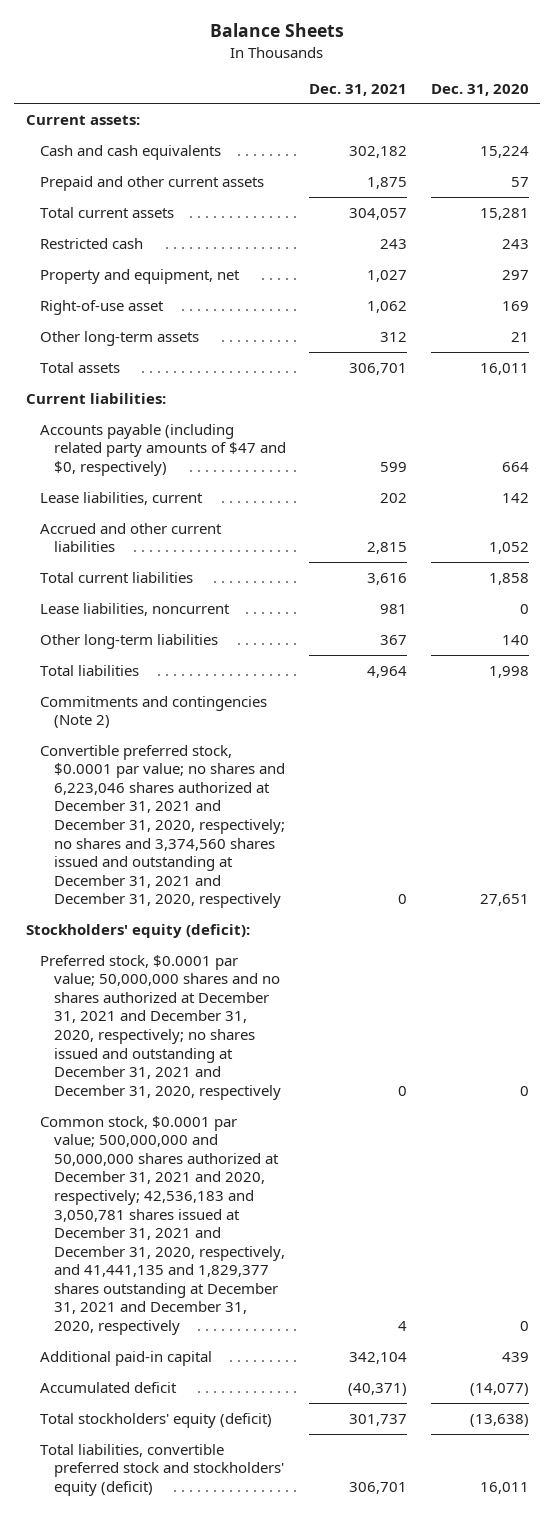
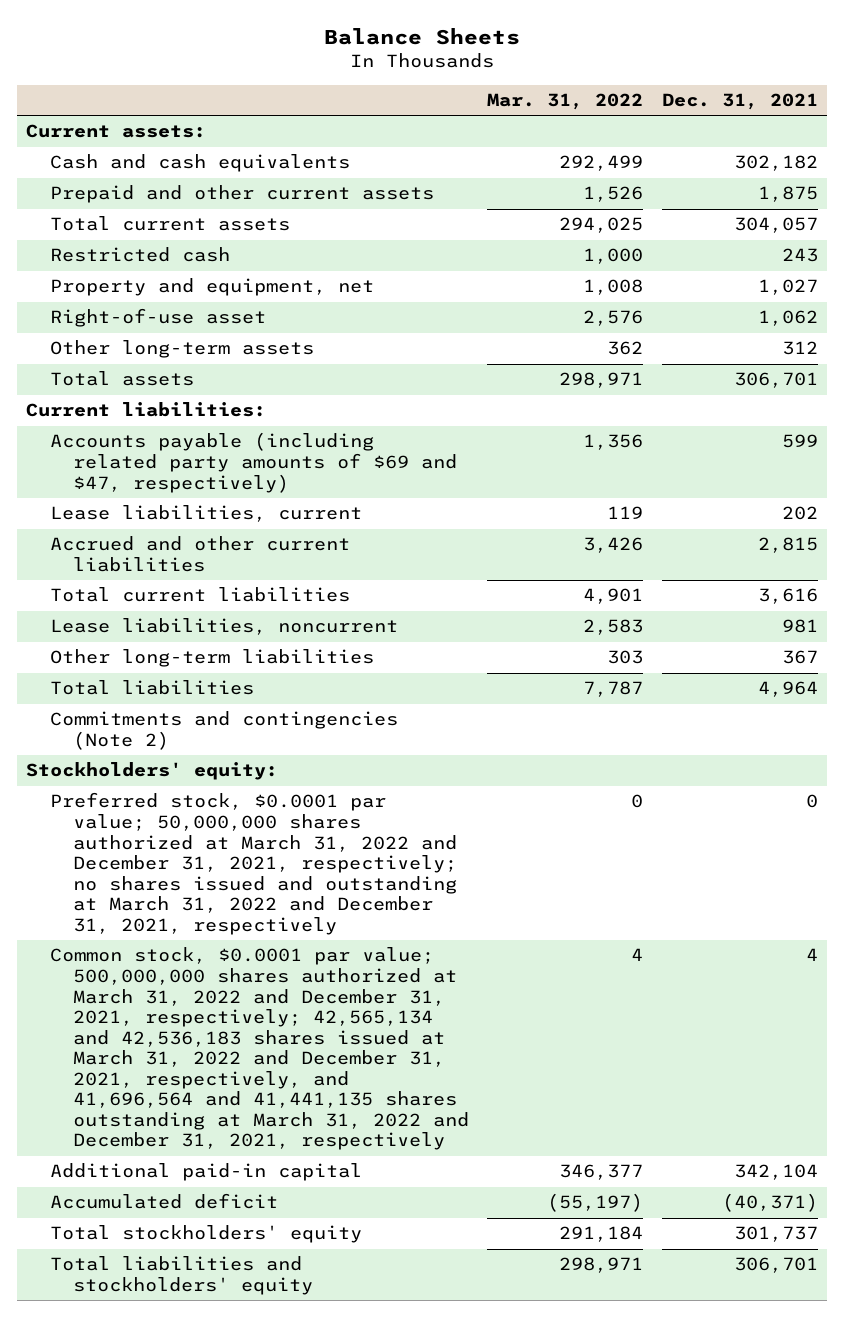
- | Dec. 31, 2021 | Dec. 31, 2020
+ | Mar. 31, 2022 | Dec. 31, 2021
- Accounts payable (including related party amounts of $47 and $0, respectively) | 599 | 664
+ Accounts payable (including related party amounts of $69 and $47, respectively) | 1,356 | 599
- Convertible preferred stock, $0.0001 par value; no shares and 6,223,046 shares authorized at December 31, 2021 and December 31, 2020, respectively; no shares and 3,374,560 shares issued and outstanding at December 31, 2021 and December 31, 2020, respectively | 0 | 27,651
- Stockholders' equity (deficit):
- Preferred stock, $0.0001 par value; 50,000,000 shares and no shares authorized at December 31, 2021 and December 31, 2020, respectively; no shares issued and outstanding at December 31, 2021 and December 31, 2020, respectively | 0 | 0
- Common stock, $0.0001 par value; 500,000,000 and 50,000,000 shares authorized at December 31, 2021 and 2020, respectively; 42,536,183 and 3,050,781 shares issued at December 31, 2021 and December 31, 2020, respectively, and 41,441,135 and 1,829,377 shares outstanding at December 31, 2021 and December 31, 2020, respectively | 4 | 0
+ Stockholders' equity:
+ Preferred stock, $0.0001 par value; 50,000,000 shares authorized at March 31, 2022 and December 31, 2021, respectively; no shares issued and outstanding at March 31, 2022 and December 31, 2021, respectively | 0 | 0
+ Common stock, $0.0001 par value; 500,000,000 shares authorized at March 31, 2022 and December 31, 2021, respectively; 42,565,134 and 42,536,183 shares issued at March 31, 2022 and December 31, 2021, respectively, and 41,696,564 and 41,441,135 shares outstanding at March 31, 2022 and December 31, 2021, respectively | 4 | 4
- Total stockholders' equity (deficit) | 301,737 | (13,638)
- Total liabilities, convertible preferred stock and stockholders' equity (deficit) | 306,701 | 16,011
+ Total stockholders' equity | 291,184 | 301,737
+ Total liabilities and stockholders' equity | 298,971 | 306,701

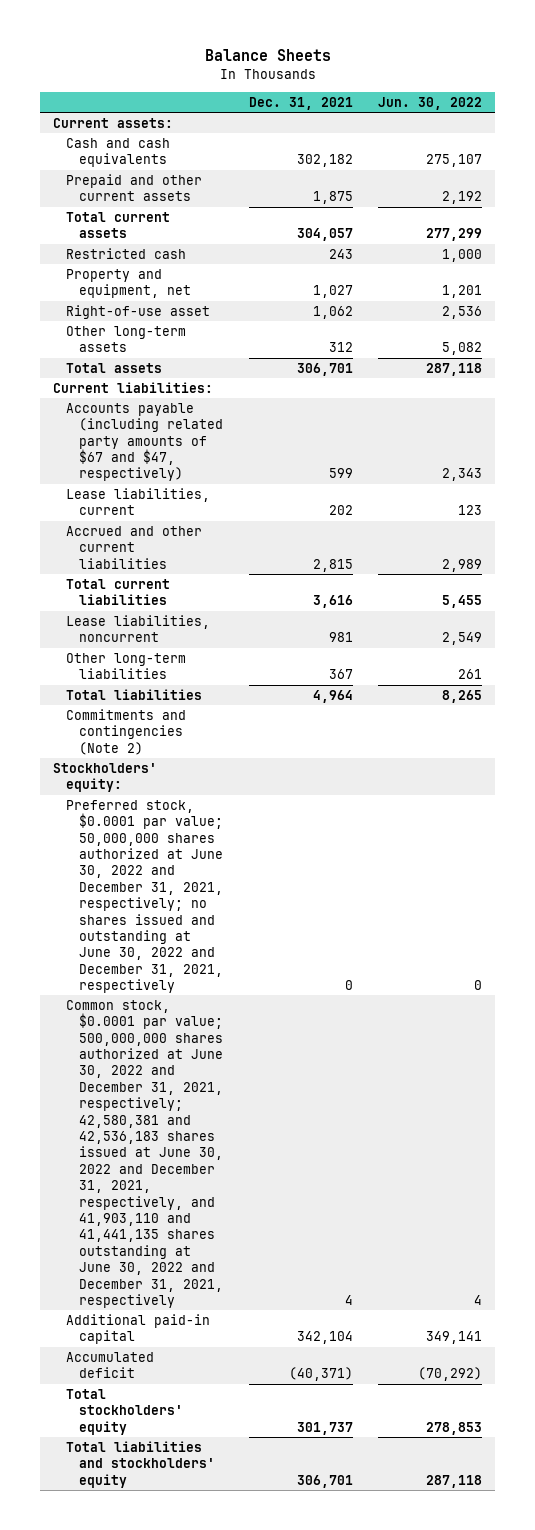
- | Mar. 31, 2022 | Dec. 31, 2021
+ | Dec. 31, 2021 | Jun. 30, 2022
- Accounts payable (including related party amounts of $69 and $47, respectively) | 1,356 | 599
+ Accounts payable (including related party amounts of $67 and $47, respectively) | 599 | 2,343
- Preferred stock, $0.0001 par value; 50,000,000 shares authorized at March 31, 2022 and December 31, 2021, respectively; no shares issued and outstanding at March 31, 2022 and December 31, 2021, respectively | 0 | 0
- Common stock, $0.0001 par value; 500,000,000 shares authorized at March 31, 2022 and December 31, 2021, respectively; 42,565,134 and 42,536,183 shares issued at March 31, 2022 and December 31, 2021, respectively, and 41,696,564 and 41,441,135 shares outstanding at March 31, 2022 and December 31, 2021, respectively | 4 | 4
+ Preferred stock, $0.0001 par value; 50,000,000 shares authorized at June 30, 2022 and December 31, 2021, respectively; no shares issued and outstanding at June 30, 2022 and December 31, 2021, respectively | 0 | 0
+ Common stock, $0.0001 par value; 500,000,000 shares authorized at June 30, 2022 and December 31, 2021, respectively; 42,580,381 and 42,536,183 shares issued at June 30, 2022 and December 31, 2021, respectively, and 41,903,110 and 41,441,135 shares outstanding at June 30, 2022 and December 31, 2021, respectively | 4 | 4

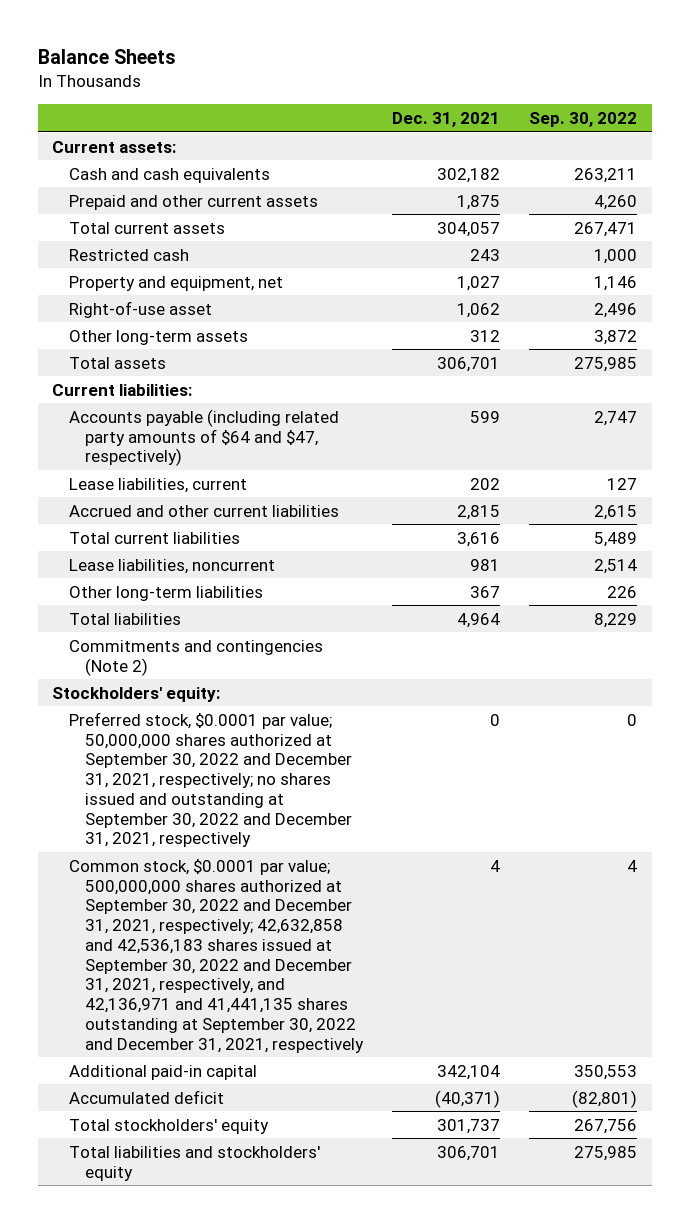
- | Dec. 31, 2021 | Jun. 30, 2022
+ | Dec. 31, 2021 | Sep. 30, 2022
- Accounts payable (including related party amounts of $67 and $47, respectively) | 599 | 2,343
+ Accounts payable (including related party amounts of $64 and $47, respectively) | 599 | 2,747
- Preferred stock, $0.0001 par value; 50,000,000 shares authorized at June 30, 2022 and December 31, 2021, respectively; no shares issued and outstanding at June 30, 2022 and December 31, 2021, respectively | 0 | 0
- Common stock, $0.0001 par value; 500,000,000 shares authorized at June 30, 2022 and December 31, 2021, respectively; 42,580,381 and 42,536,183 shares issued at June 30, 2022 and December 31, 2021, respectively, and 41,903,110 and 41,441,135 shares outstanding at June 30, 2022 and December 31, 2021, respectively | 4 | 4
+ Preferred stock, $0.0001 par value; 50,000,000 shares authorized at September 30, 2022 and December 31, 2021, respectively; no shares issued and outstanding at September 30, 2022 and December 31, 2021, respectively | 0 | 0
+ Common stock, $0.0001 par value; 500,000,000 shares authorized at September 30, 2022 and December 31, 2021, respectively; 42,632,858 and 42,536,183 shares issued at September 30, 2022 and December 31, 2021, respectively, and 42,136,971 and 41,441,135 shares outstanding at September 30, 2022 and December 31, 2021, respectively | 4 | 4

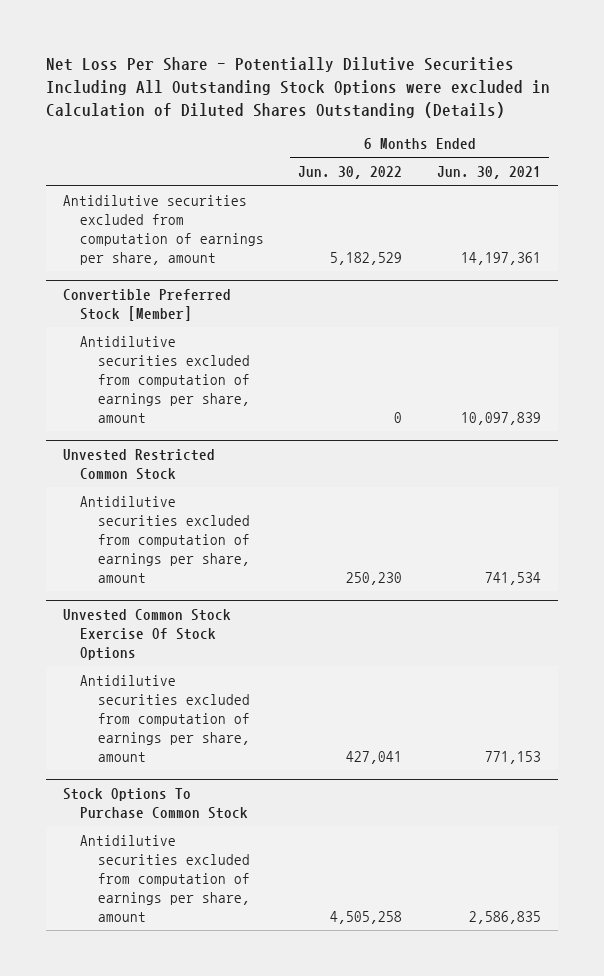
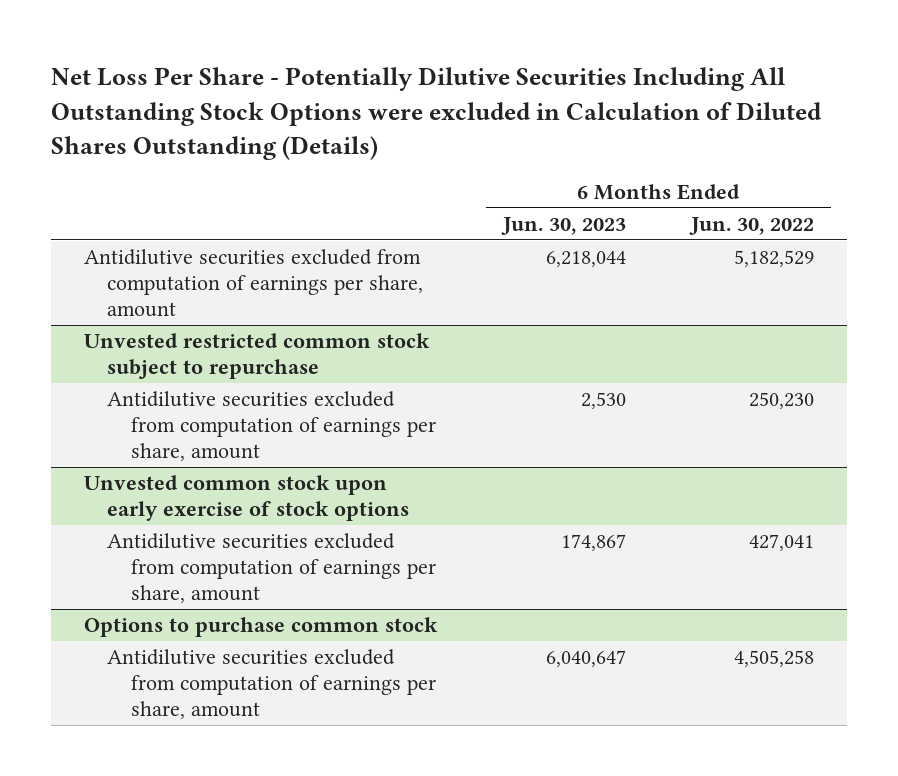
- | 6 Months Ended Jun. 30, 2022 | 6 Months Ended Jun. 30, 2021
+ | 6 Months Ended Jun. 30, 2023 | 6 Months Ended Jun. 30, 2022
- Convertible Preferred Stock [Member]
- Antidilutive securities excluded from computation of earnings per share, amount | 0 | 10,097,839
- Unvested Restricted Common Stock
+ Unvested restricted common stock subject to repurchase
- Unvested Common Stock Exercise Of Stock Options
+ Unvested common stock upon early exercise of stock options
- Stock Options To Purchase Common Stock
+ Options to purchase common stock

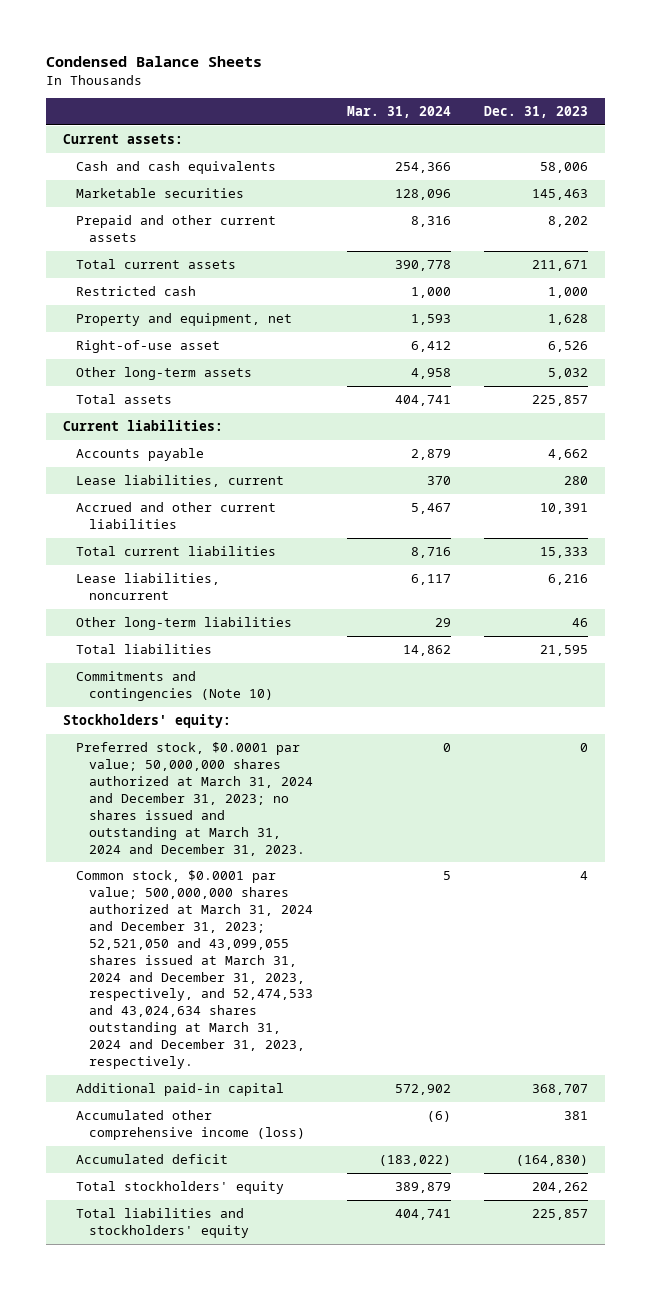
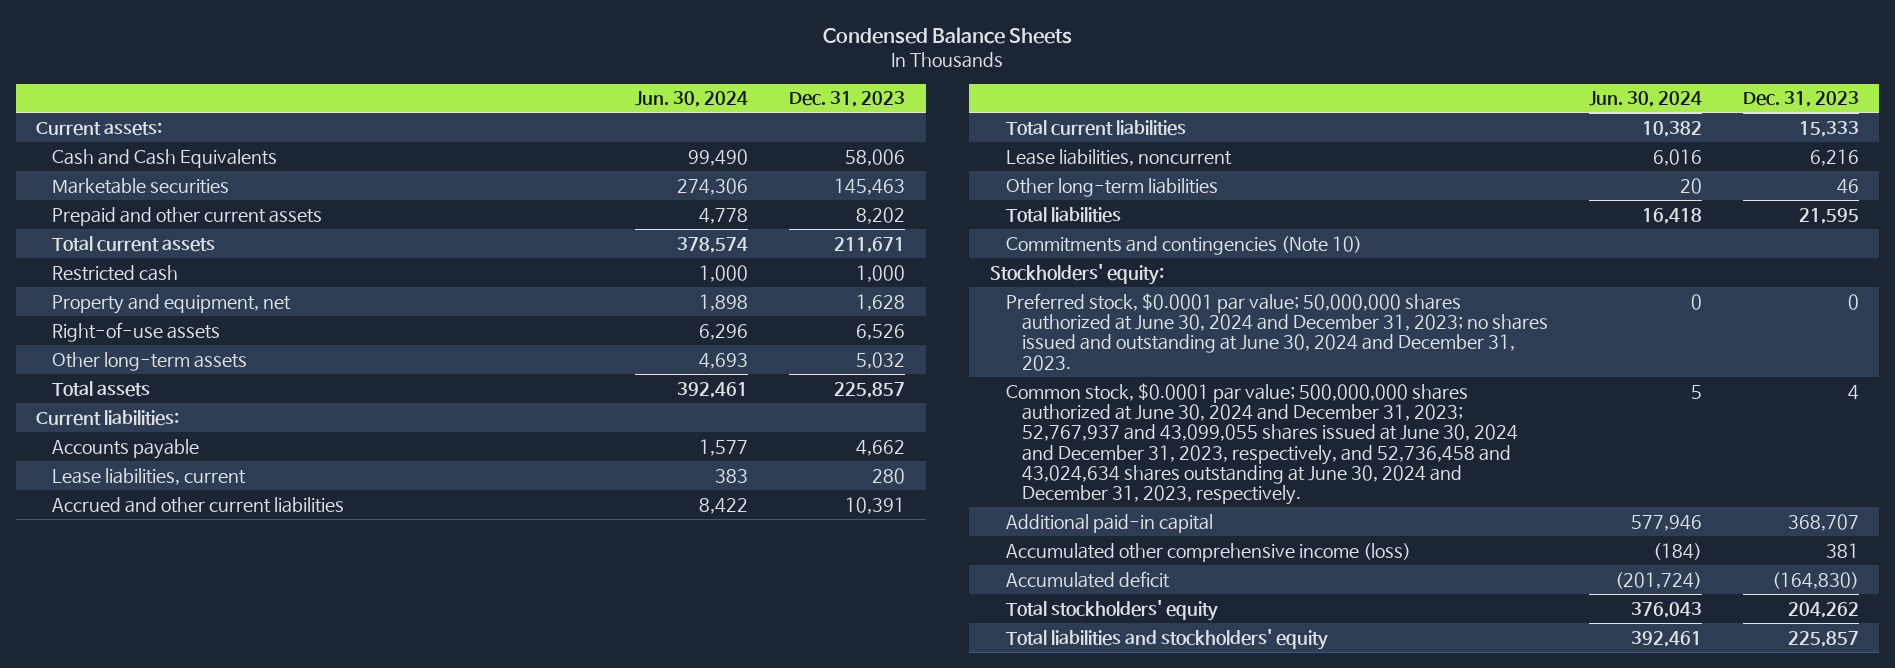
- | Mar. 31, 2024 | Dec. 31, 2023
+ | Jun. 30, 2024 | Dec. 31, 2023
- Cash and cash equivalents | 254,366 | 58,006
+ Cash and Cash Equivalents | 99,490 | 58,006
- Right-of-use asset | 6,412 | 6,526
+ Right-of-use assets | 6,296 | 6,526
- Preferred stock, $0.0001 par value; 50,000,000 shares authorized at March 31, 2024 and December 31, 2023; no shares issued and outstanding at March 31, 2024 and December 31, 2023. | 0 | 0
- Common stock, $0.0001 par value; 500,000,000 shares authorized at March 31, 2024 and December 31, 2023; 52,521,050 and 43,099,055 shares issued at March 31, 2024 and December 31, 2023, respectively, and 52,474,533 and 43,024,634 shares outstanding at March 31, 2024 and December 31, 2023, respectively. | 5 | 4
+ Preferred stock, $0.0001 par value; 50,000,000 shares authorized at June 30, 2024 and December 31, 2023; no shares issued and outstanding at June 30, 2024 and December 31, 2023. | 0 | 0
+ Common stock, $0.0001 par value; 500,000,000 shares authorized at June 30, 2024 and December 31, 2023; 52,767,937 and 43,099,055 shares issued at June 30, 2024 and December 31, 2023, respectively, and 52,736,458 and 43,024,634 shares outstanding at June 30, 2024 and December 31, 2023, respectively. | 5 | 4

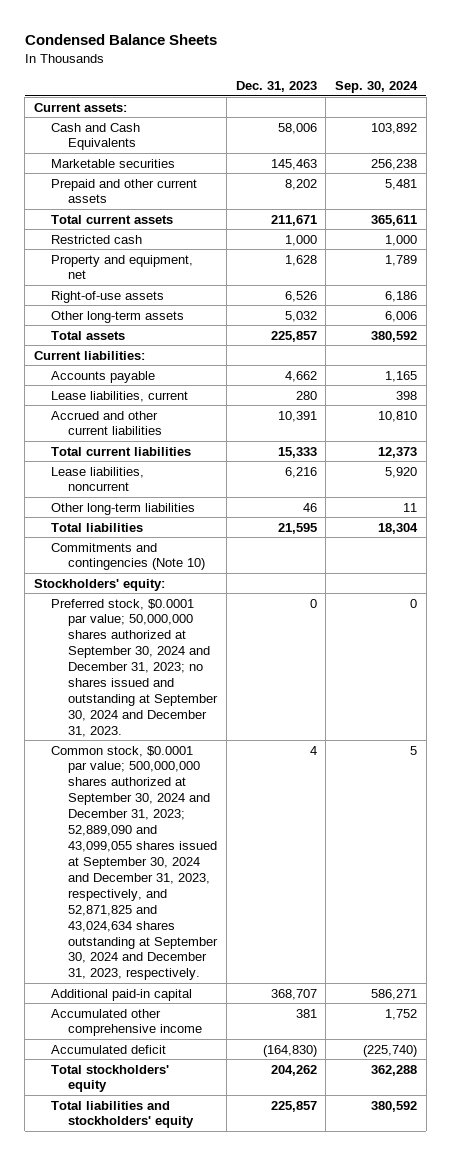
- | Jun. 30, 2024 | Dec. 31, 2023
+ | Dec. 31, 2023 | Sep. 30, 2024
- Preferred stock, $0.0001 par value; 50,000,000 shares authorized at June 30, 2024 and December 31, 2023; no shares issued and outstanding at June 30, 2024 and December 31, 2023. | 0 | 0
- Common stock, $0.0001 par value; 500,000,000 shares authorized at June 30, 2024 and December 31, 2023; 52,767,937 and 43,099,055 shares issued at June 30, 2024 and December 31, 2023, respectively, and 52,736,458 and 43,024,634 shares outstanding at June 30, 2024 and December 31, 2023, respectively. | 5 | 4
+ Preferred stock, $0.0001 par value; 50,000,000 shares authorized at September 30, 2024 and December 31, 2023; no shares issued and outstanding at September 30, 2024 and December 31, 2023. | 0 | 0
+ Common stock, $0.0001 par value; 500,000,000 shares authorized at September 30, 2024 and December 31, 2023; 52,889,090 and 43,099,055 shares issued at September 30, 2024 and December 31, 2023, respectively, and 52,871,825 and 43,024,634 shares outstanding at September 30, 2024 and December 31, 2023, respectively. | 4 | 5
- Accumulated other comprehensive income (loss) | (184) | 381
+ Accumulated other comprehensive income | 381 | 1,752

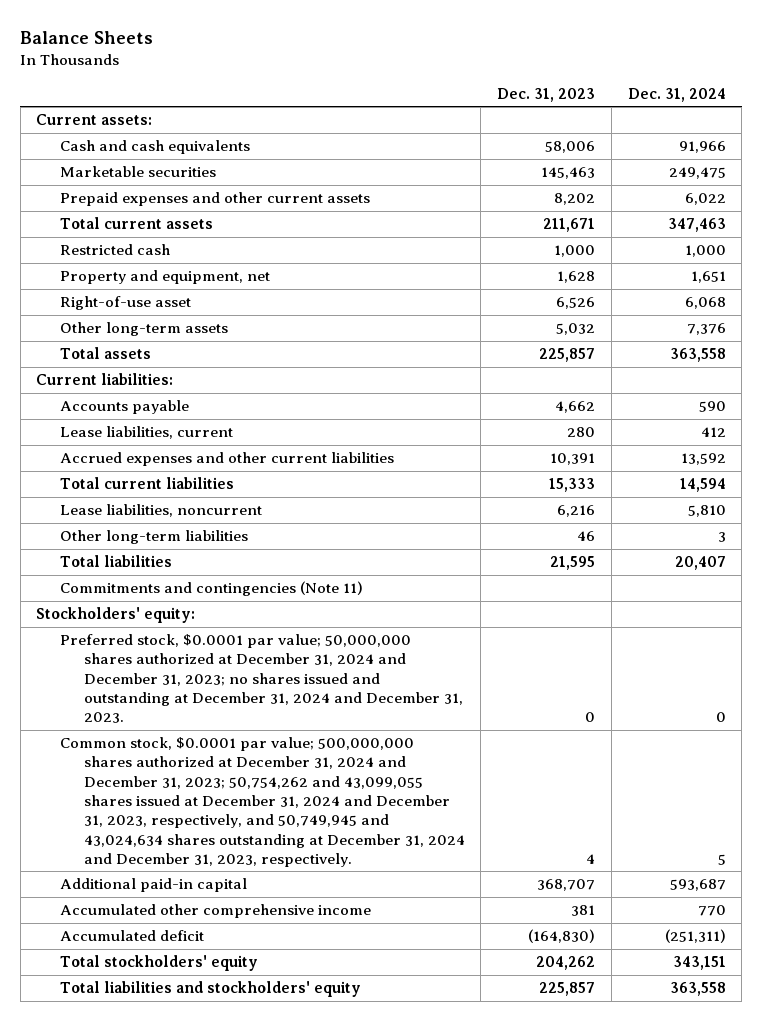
- Condensed Balance Sheets
+ Balance Sheets
- | Dec. 31, 2023 | Sep. 30, 2024
+ | Dec. 31, 2023 | Dec. 31, 2024
- Cash and Cash Equivalents | 58,006 | 103,892
+ Cash and cash equivalents | 58,006 | 91,966
- Prepaid and other current assets | 8,202 | 5,481
+ Prepaid expenses and other current assets | 8,202 | 6,022
- Right-of-use assets | 6,526 | 6,186
+ Right-of-use asset | 6,526 | 6,068
- Accrued and other current liabilities | 10,391 | 10,810
+ Accrued expenses and other current liabilities | 10,391 | 13,592
- Commitments and contingencies (Note 10)
+ Commitments and contingencies (Note 11)
- Preferred stock, $0.0001 par value; 50,000,000 shares authorized at September 30, 2024 and December 31, 2023; no shares issued and outstanding at September 30, 2024 and December 31, 2023. | 0 | 0
- Common stock, $0.0001 par value; 500,000,000 shares authorized at September 30, 2024 and December 31, 2023; 52,889,090 and 43,099,055 shares issued at September 30, 2024 and December 31, 2023, respectively, and 52,871,825 and 43,024,634 shares outstanding at September 30, 2024 and December 31, 2023, respectively. | 4 | 5
+ Preferred stock, $0.0001 par value; 50,000,000 shares authorized at December 31, 2024 and December 31, 2023; no shares issued and outstanding at December 31, 2024 and December 31, 2023. | 0 | 0
+ Common stock, $0.0001 par value; 500,000,000 shares authorized at December 31, 2024 and December 31, 2023; 50,754,262 and 43,099,055 shares issued at December 31, 2024 and December 31, 2023, respectively, and 50,749,945 and 43,024,634 shares outstanding at December 31, 2024 and December 31, 2023, respectively. | 4 | 5

